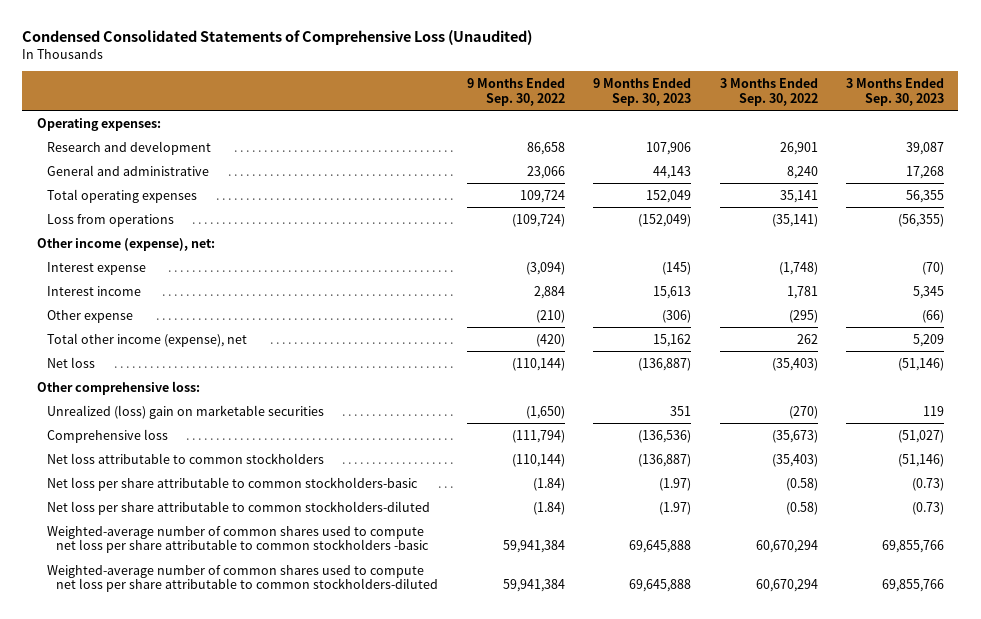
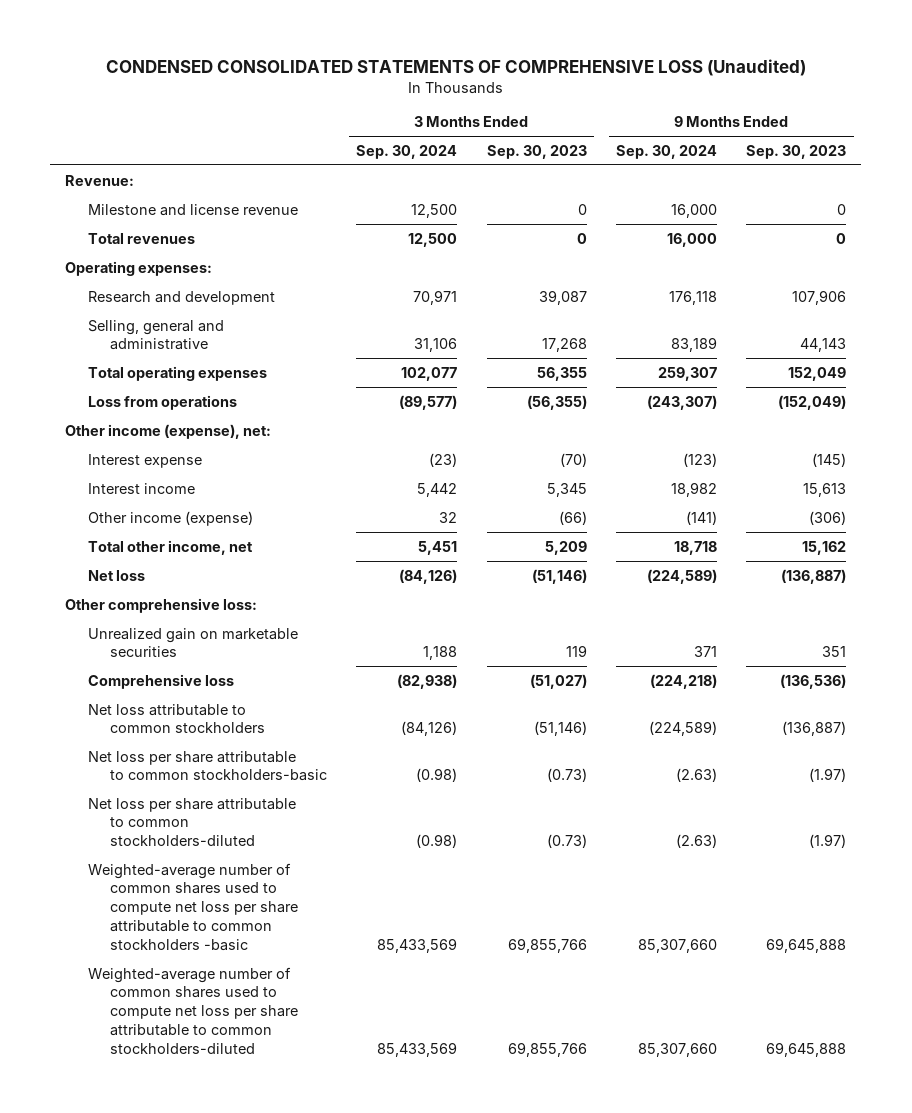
- Condensed Consolidated Statements of Comprehensive Loss (Unaudited)
+ CONDENSED CONSOLIDATED STATEMENTS OF COMPREHENSIVE LOSS (Unaudited)
- | 9 Months Ended Sep. 30, 2022 | 9 Months Ended Sep. 30, 2023 | 3 Months Ended Sep. 30, 2022 | 3 Months Ended Sep. 30, 2023
+ | 3 Months Ended Sep. 30, 2024 | 3 Months Ended Sep. 30, 2023 | 9 Months Ended Sep. 30, 2024 | 9 Months Ended Sep. 30, 2023
+ Revenue:
+ Milestone and license revenue | 12,500 | 0 | 16,000 | 0
+ Total revenues | 12,500 | 0 | 16,000 | 0
- General and administrative | 23,066 | 44,143 | 8,240 | 17,268
+ Selling, general and administrative | 31,106 | 17,268 | 83,189 | 44,143
- Other expense | (210) | (306) | (295) | (66)
- Total other income (expense), net | (420) | 15,162 | 262 | 5,209
+ Other income (expense) | 32 | (66) | (141) | (306)
+ Total other income, net | 5,451 | 5,209 | 18,718 | 15,162
- Unrealized (loss) gain on marketable securities | (1,650) | 351 | (270) | 119
+ Unrealized gain on marketable securities | 1,188 | 119 | 371 | 351

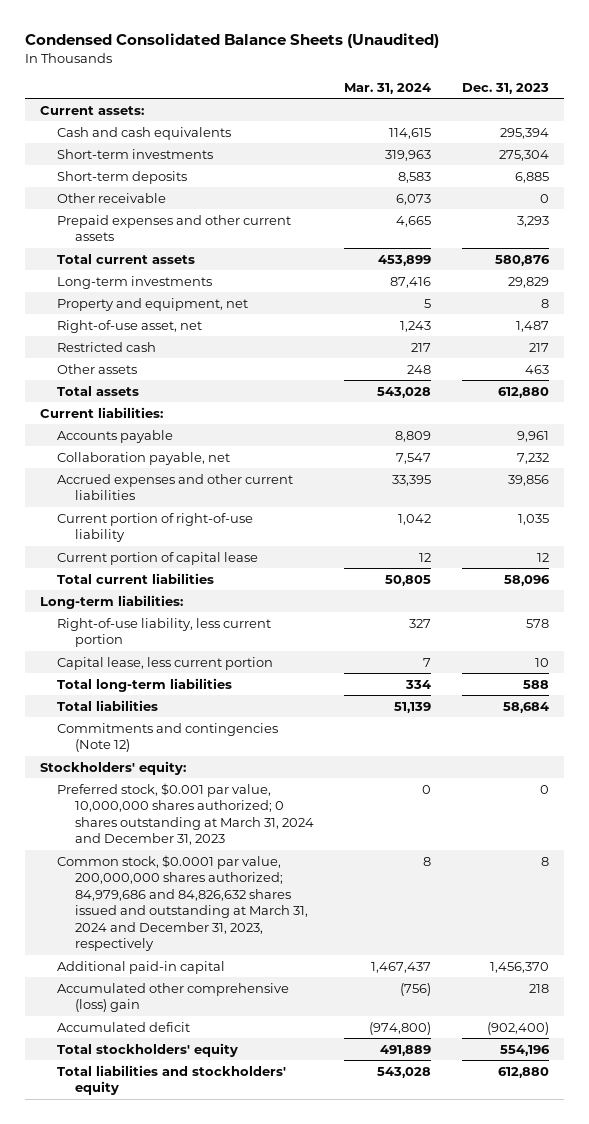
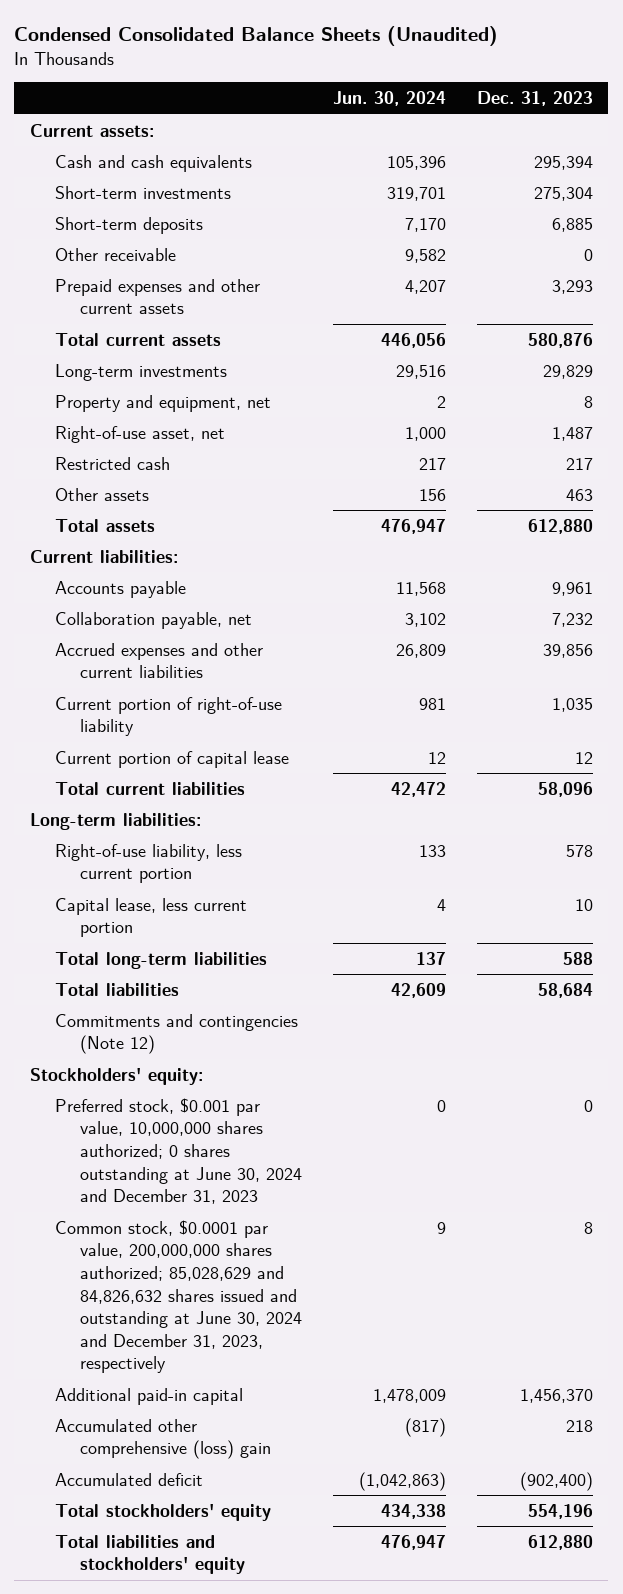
- | Mar. 31, 2024 | Dec. 31, 2023
+ | Jun. 30, 2024 | Dec. 31, 2023
- Preferred stock, $0.001 par value, 10,000,000 shares authorized; 0 shares outstanding at March 31, 2024 and December 31, 2023 | 0 | 0
- Common stock, $0.0001 par value, 200,000,000 shares authorized; 84,979,686 and 84,826,632 shares issued and outstanding at March 31, 2024 and December 31, 2023, respectively | 8 | 8
+ Preferred stock, $0.001 par value, 10,000,000 shares authorized; 0 shares outstanding at June 30, 2024 and December 31, 2023 | 0 | 0
+ Common stock, $0.0001 par value, 200,000,000 shares authorized; 85,028,629 and 84,826,632 shares issued and outstanding at June 30, 2024 and December 31, 2023, respectively | 9 | 8

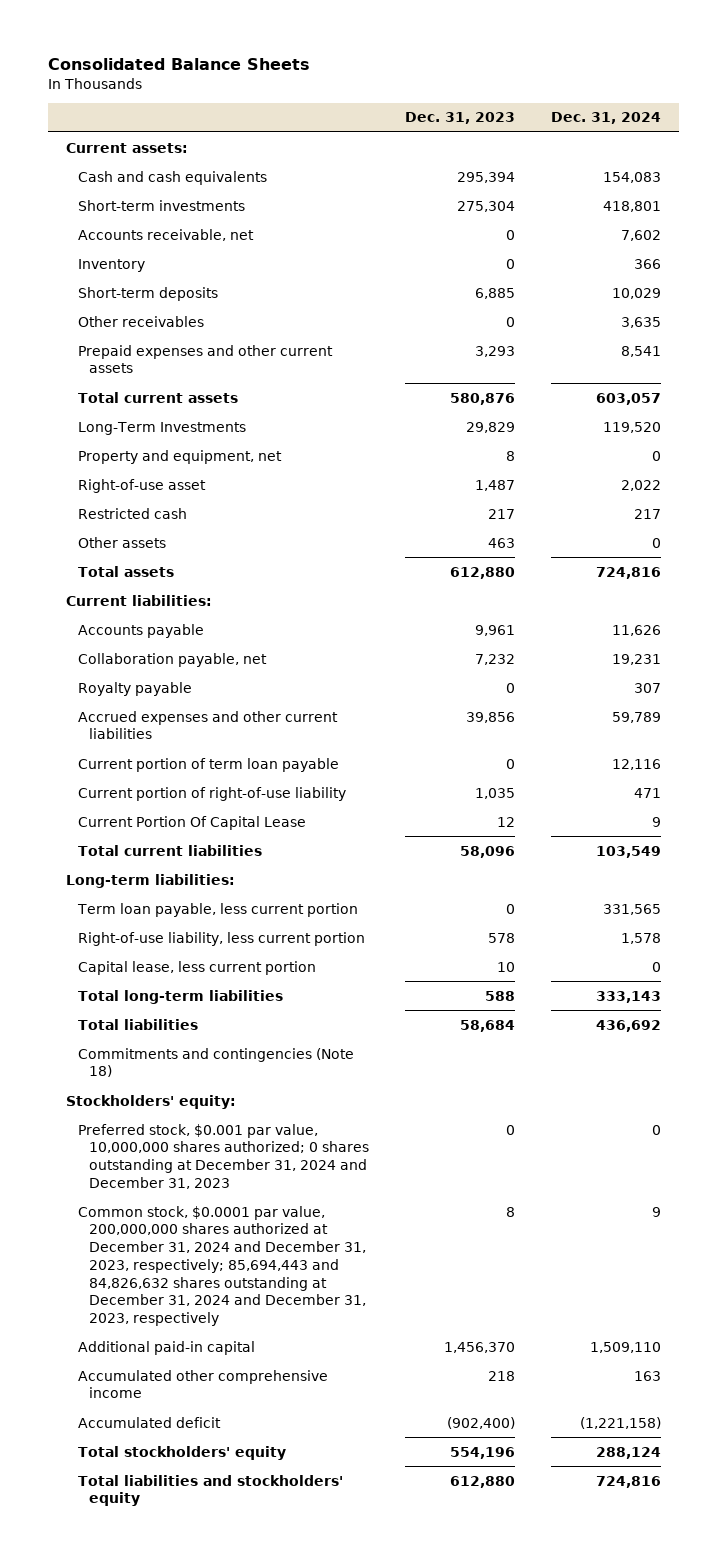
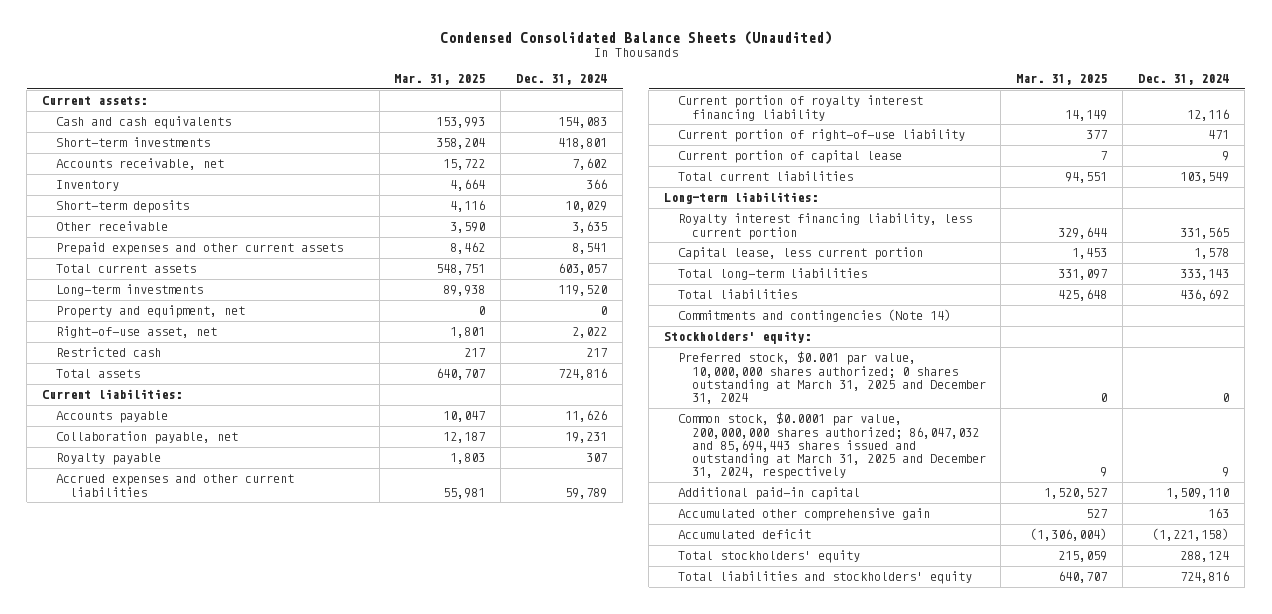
- Consolidated Balance Sheets
+ Condensed Consolidated Balance Sheets (Unaudited)
- | Dec. 31, 2023 | Dec. 31, 2024
+ | Mar. 31, 2025 | Dec. 31, 2024
- Other receivables | 0 | 3,635
+ Other receivable | 3,590 | 3,635
- Long-Term Investments | 29,829 | 119,520
+ Long-term investments | 89,938 | 119,520
- Right-of-use asset | 1,487 | 2,022
+ Right-of-use asset, net | 1,801 | 2,022
- Other assets | 463 | 0
- Current portion of term loan payable | 0 | 12,116
+ Current portion of royalty interest financing liability | 14,149 | 12,116
- Current Portion Of Capital Lease | 12 | 9
+ Current portion of capital lease | 7 | 9
- Term loan payable, less current portion | 0 | 331,565
- Right-of-use liability, less current portion | 578 | 1,578
- Capital lease, less current portion | 10 | 0
+ Royalty interest financing liability, less current portion | 329,644 | 331,565
+ Capital lease, less current portion | 1,453 | 1,578
- Commitments and contingencies (Note 18)
+ Commitments and contingencies (Note 14)
- Preferred stock, $0.001 par value, 10,000,000 shares authorized; 0 shares outstanding at December 31, 2024 and December 31, 2023 | 0 | 0
- Common stock, $0.0001 par value, 200,000,000 shares authorized at December 31, 2024 and December 31, 2023, respectively; 85,694,443 and 84,826,632 shares outstanding at December 31, 2024 and December 31, 2023, respectively | 8 | 9
+ Preferred stock, $0.001 par value, 10,000,000 shares authorized; 0 shares outstanding at March 31, 2025 and December 31, 2024 | 0 | 0
+ Common stock, $0.0001 par value, 200,000,000 shares authorized; 86,047,032 and 85,694,443 shares issued and outstanding at March 31, 2025 and December 31, 2024, respectively | 9 | 9
- Accumulated other comprehensive income | 218 | 163
+ Accumulated other comprehensive gain | 527 | 163

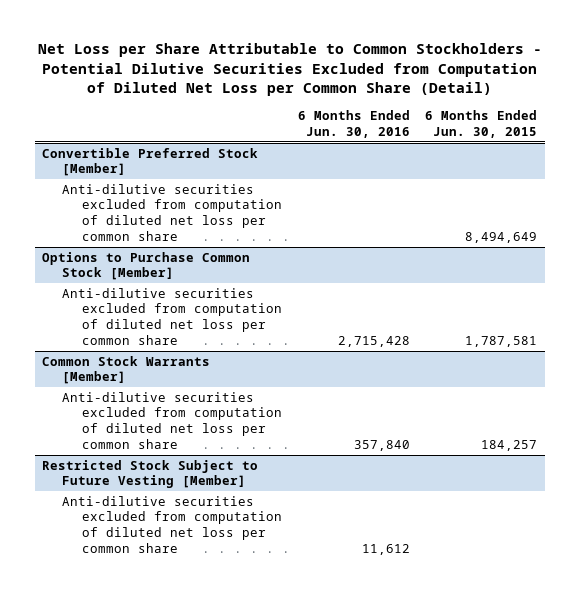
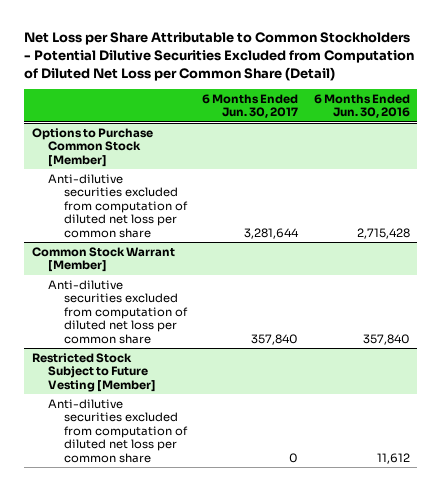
- | 6 Months Ended Jun. 30, 2016 | 6 Months Ended Jun. 30, 2015
+ | 6 Months Ended Jun. 30, 2017 | 6 Months Ended Jun. 30, 2016
- Convertible Preferred Stock [Member]
- Anti-dilutive securities excluded from computation of diluted net loss per common share | | 8,494,649
- Common Stock Warrants [Member]
+ Common Stock Warrant [Member]

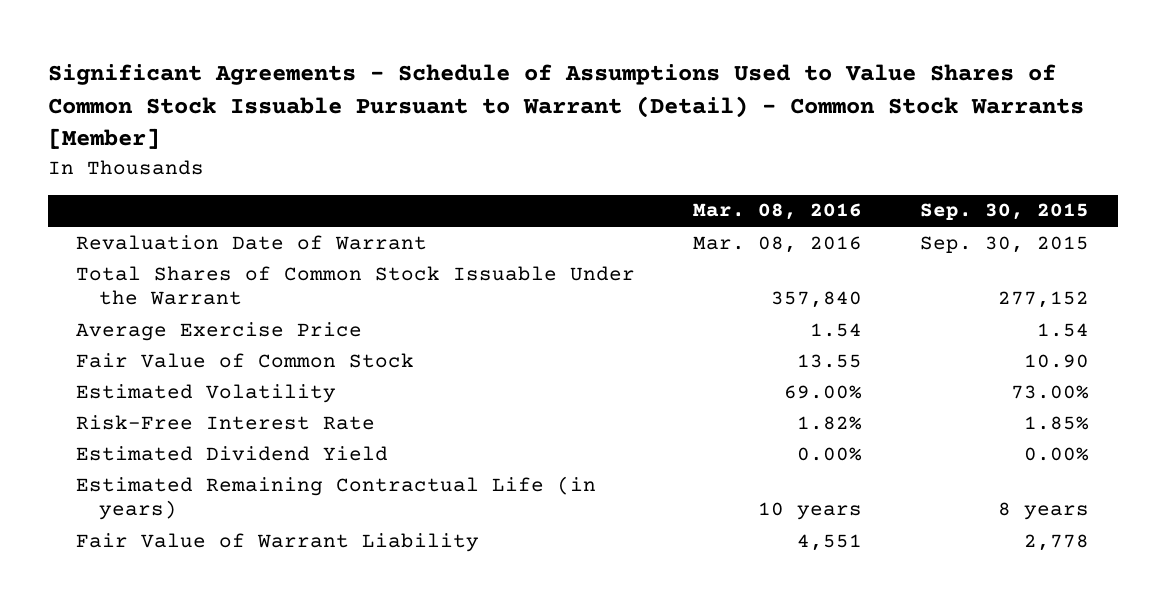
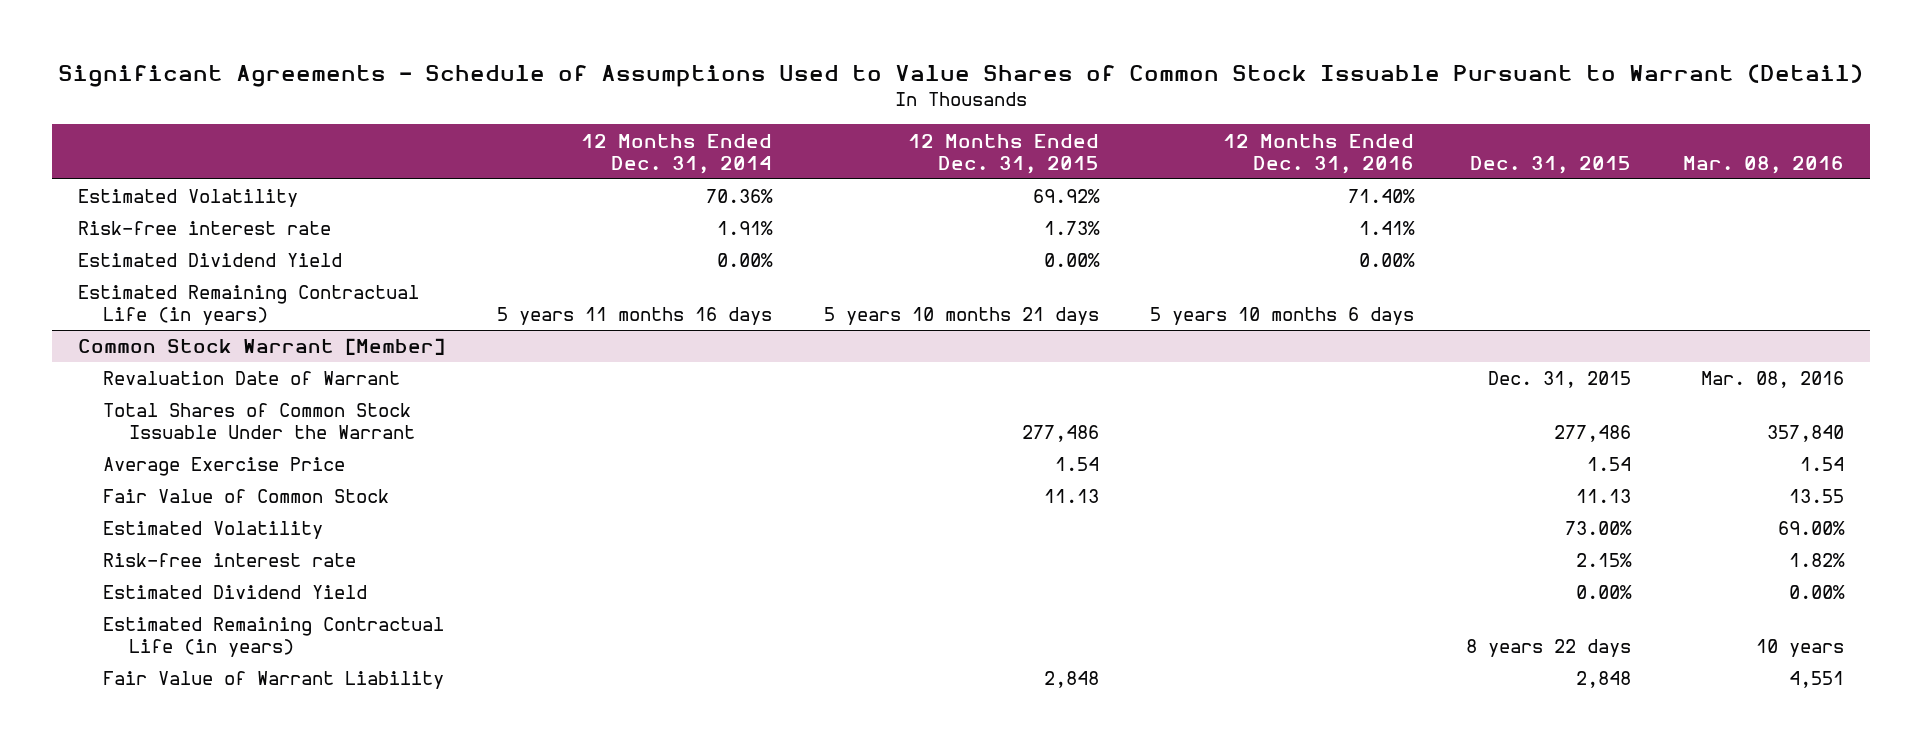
- Significant Agreements - Schedule of Assumptions Used to Value Shares of Common Stock Issuable Pursuant to Warrant (Detail) - Common Stock Warrants [Member]
+ Significant Agreements - Schedule of Assumptions Used to Value Shares of Common Stock Issuable Pursuant to Warrant (Detail)
- | Mar. 08, 2016 | Sep. 30, 2015
+ | 12 Months Ended Dec. 31, 2014 | 12 Months Ended Dec. 31, 2015 | 12 Months Ended Dec. 31, 2016 | Dec. 31, 2015 | Mar. 08, 2016
+ Estimated Volatility | 70.36% | 69.92% | 71.40% | |
+ Risk-free interest rate | 1.91% | 1.73% | 1.41% | |
+ Estimated Dividend Yield | 0.00% | 0.00% | 0.00% | |
+ Estimated Remaining Contractual Life (in years) | 5 years 11 months 16 days | 5 years 10 months 21 days | 5 years 10 months 6 days | |
+ Common Stock Warrant [Member]
- Risk-Free Interest Rate | 1.82% | 1.85%
+ Risk-free interest rate | | | | 2.15% | 1.82%

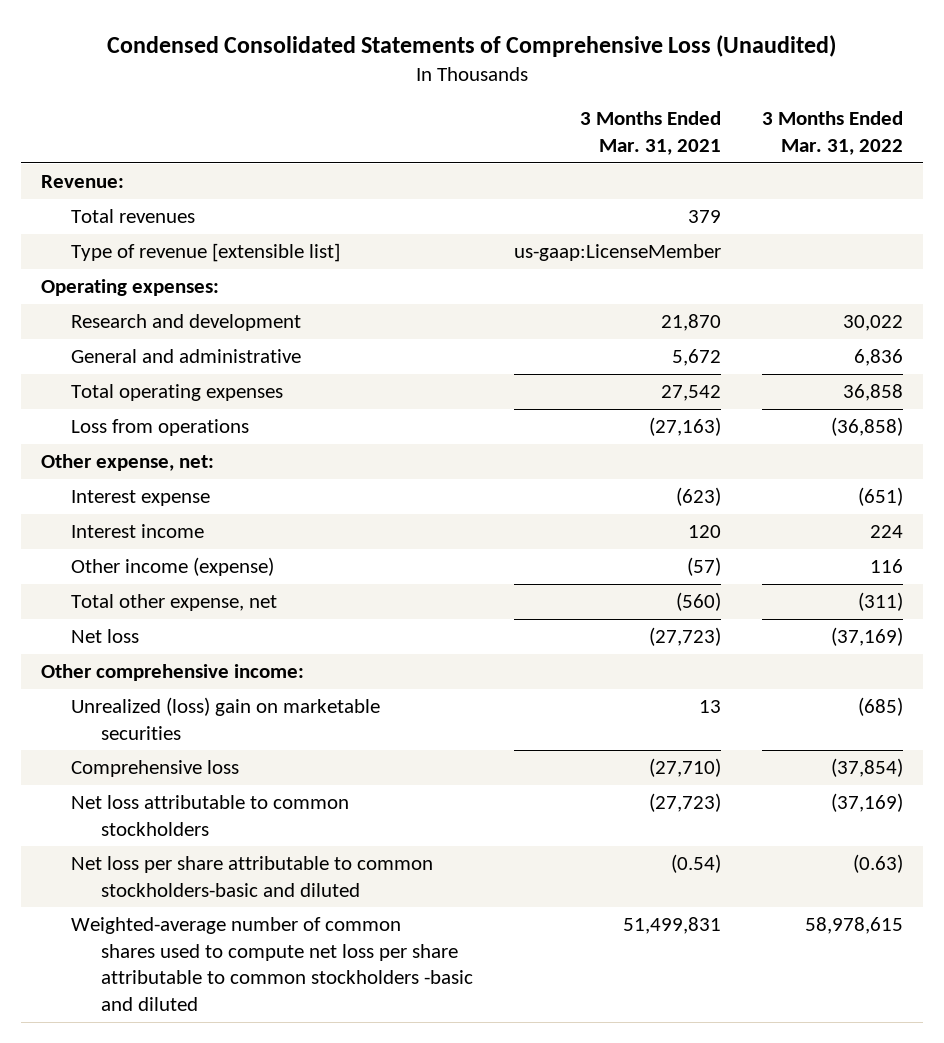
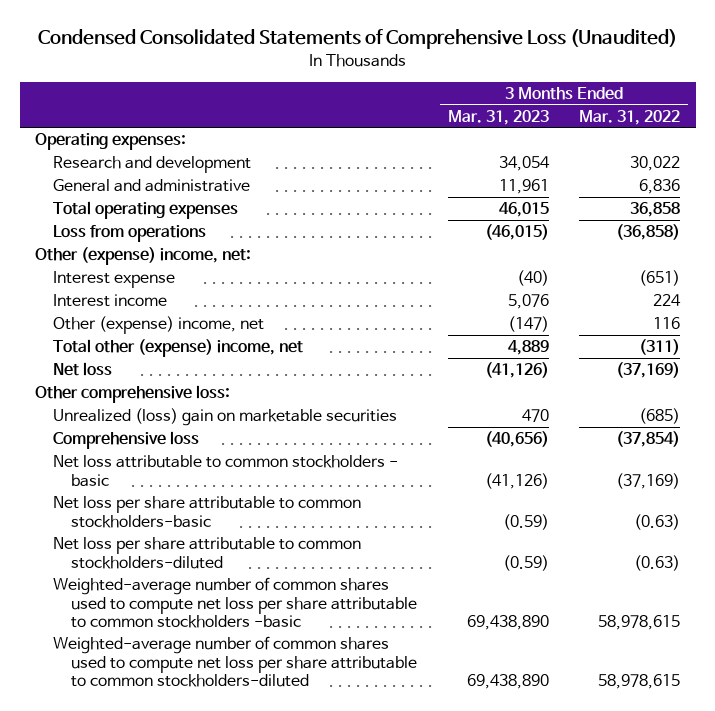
- | 3 Months Ended Mar. 31, 2021 | 3 Months Ended Mar. 31, 2022
+ | 3 Months Ended Mar. 31, 2023 | 3 Months Ended Mar. 31, 2022
- Revenue:
- Total revenues | 379 |
- Type of revenue [extensible list] | us-gaap:LicenseMember |
- Other expense, net:
+ Other (expense) income, net:
- Other income (expense) | (57) | 116
- Total other expense, net | (560) | (311)
+ Other (expense) income, net | (147) | 116
+ Total other (expense) income, net | 4,889 | (311)
- Other comprehensive income:
+ Other comprehensive loss:
- Net loss attributable to common stockholders | (27,723) | (37,169)
- Net loss per share attributable to common stockholders-basic and diluted | (0.54) | (0.63)
- Weighted-average number of common shares used to compute net loss per share attributable to common stockholders -basic and diluted | 51,499,831 | 58,978,615
+ Net loss attributable to common stockholders - basic | (41,126) | (37,169)
+ Net loss per share attributable to common stockholders-basic | (0.59) | (0.63)
+ Net loss per share attributable to common stockholders-diluted | (0.59) | (0.63)
+ Weighted-average number of common shares used to compute net loss per share attributable to common stockholders -basic | 69,438,890 | 58,978,615
+ Weighted-average number of common shares used to compute net loss per share attributable to common stockholders-diluted | 69,438,890 | 58,978,615

